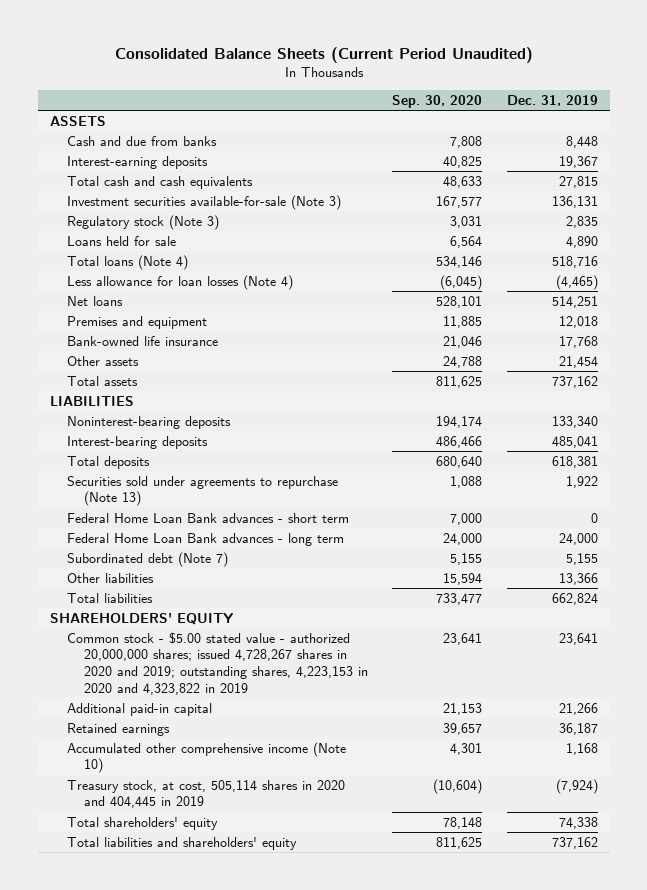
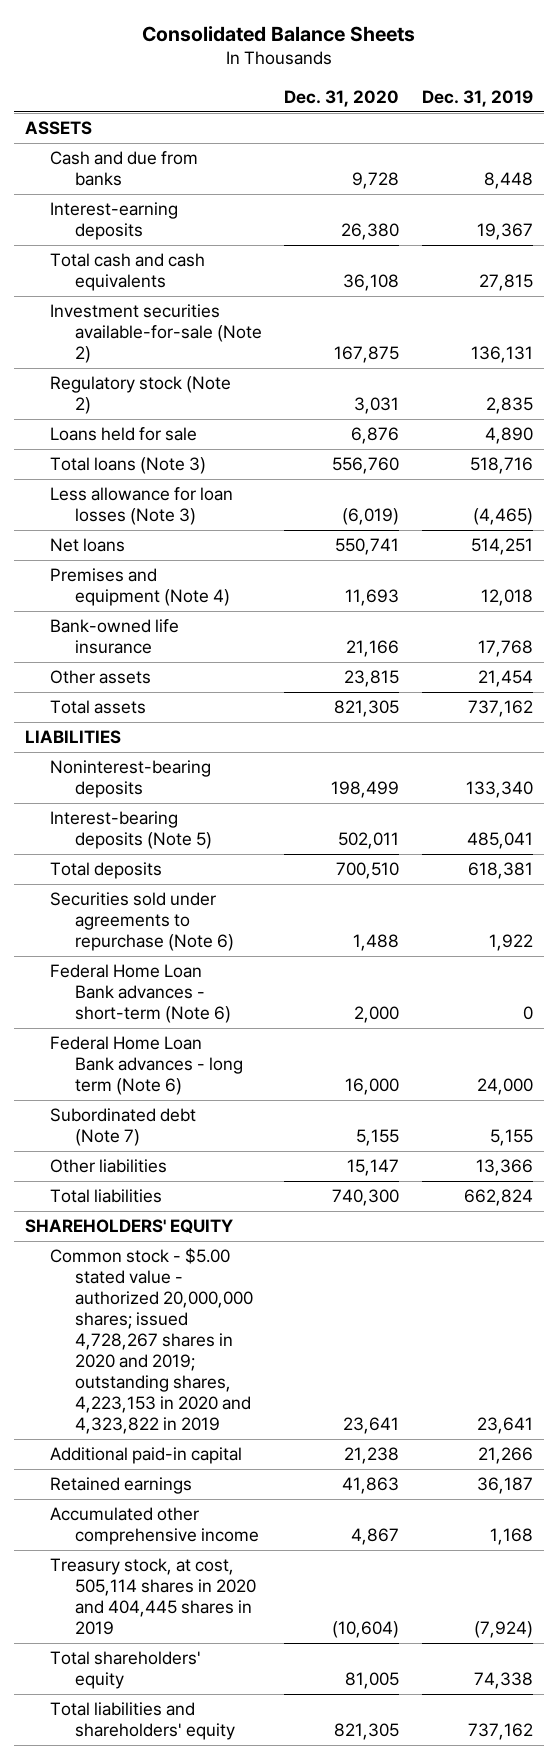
- Consolidated Balance Sheets (Current Period Unaudited)
+ Consolidated Balance Sheets
- | Sep. 30, 2020 | Dec. 31, 2019
+ | Dec. 31, 2020 | Dec. 31, 2019
- Investment securities available-for-sale (Note 3) | 167,577 | 136,131
- Regulatory stock (Note 3) | 3,031 | 2,835
+ Investment securities available-for-sale (Note 2) | 167,875 | 136,131
+ Regulatory stock (Note 2) | 3,031 | 2,835
- Total loans (Note 4) | 534,146 | 518,716
- Less allowance for loan losses (Note 4) | (6,045) | (4,465)
+ Total loans (Note 3) | 556,760 | 518,716
+ Less allowance for loan losses (Note 3) | (6,019) | (4,465)
- Premises and equipment | 11,885 | 12,018
+ Premises and equipment (Note 4) | 11,693 | 12,018
- Interest-bearing deposits | 486,466 | 485,041
+ Interest-bearing deposits (Note 5) | 502,011 | 485,041
- Securities sold under agreements to repurchase (Note 13) | 1,088 | 1,922
- Federal Home Loan Bank advances - short term | 7,000 | 0
- Federal Home Loan Bank advances - long term | 24,000 | 24,000
+ Securities sold under agreements to repurchase (Note 6) | 1,488 | 1,922
+ Federal Home Loan Bank advances - short-term (Note 6) | 2,000 | 0
+ Federal Home Loan Bank advances - long term (Note 6) | 16,000 | 24,000
- Accumulated other comprehensive income (Note 10) | 4,301 | 1,168
- Treasury stock, at cost, 505,114 shares in 2020 and 404,445 in 2019 | (10,604) | (7,924)
+ Accumulated other comprehensive income | 4,867 | 1,168
+ Treasury stock, at cost, 505,114 shares in 2020 and 404,445 shares in 2019 | (10,604) | (7,924)

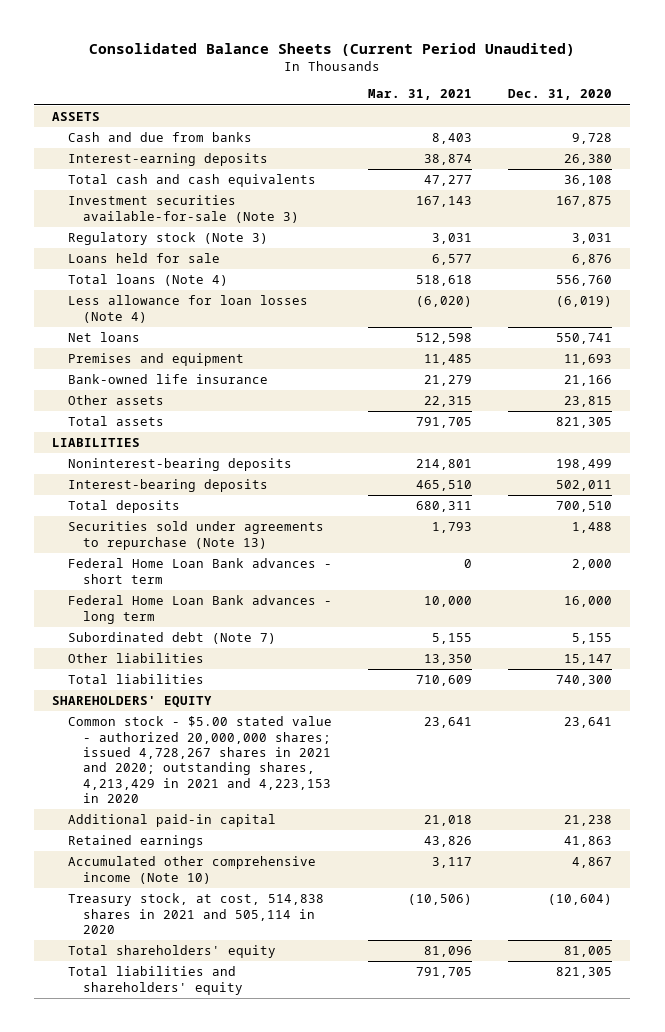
- Consolidated Balance Sheets
+ Consolidated Balance Sheets (Current Period Unaudited)
- | Dec. 31, 2020 | Dec. 31, 2019
+ | Mar. 31, 2021 | Dec. 31, 2020
- Investment securities available-for-sale (Note 2) | 167,875 | 136,131
- Regulatory stock (Note 2) | 3,031 | 2,835
+ Investment securities available-for-sale (Note 3) | 167,143 | 167,875
+ Regulatory stock (Note 3) | 3,031 | 3,031
- Total loans (Note 3) | 556,760 | 518,716
- Less allowance for loan losses (Note 3) | (6,019) | (4,465)
+ Total loans (Note 4) | 518,618 | 556,760
+ Less allowance for loan losses (Note 4) | (6,020) | (6,019)
- Premises and equipment (Note 4) | 11,693 | 12,018
+ Premises and equipment | 11,485 | 11,693
- Interest-bearing deposits (Note 5) | 502,011 | 485,041
+ Interest-bearing deposits | 465,510 | 502,011
- Securities sold under agreements to repurchase (Note 6) | 1,488 | 1,922
- Federal Home Loan Bank advances - short-term (Note 6) | 2,000 | 0
- Federal Home Loan Bank advances - long term (Note 6) | 16,000 | 24,000
+ Securities sold under agreements to repurchase (Note 13) | 1,793 | 1,488
+ Federal Home Loan Bank advances - short term | 0 | 2,000
+ Federal Home Loan Bank advances - long term | 10,000 | 16,000
- Common stock - $5.00 stated value - authorized 20,000,000 shares; issued 4,728,267 shares in 2020 and 2019; outstanding shares, 4,223,153 in 2020 and 4,323,822 in 2019 | 23,641 | 23,641
+ Common stock - $5.00 stated value - authorized 20,000,000 shares; issued 4,728,267 shares in 2021 and 2020; outstanding shares, 4,213,429 in 2021 and 4,223,153 in 2020 | 23,641 | 23,641
- Accumulated other comprehensive income | 4,867 | 1,168
- Treasury stock, at cost, 505,114 shares in 2020 and 404,445 shares in 2019 | (10,604) | (7,924)
+ Accumulated other comprehensive income (Note 10) | 3,117 | 4,867
+ Treasury stock, at cost, 514,838 shares in 2021 and 505,114 in 2020 | (10,506) | (10,604)

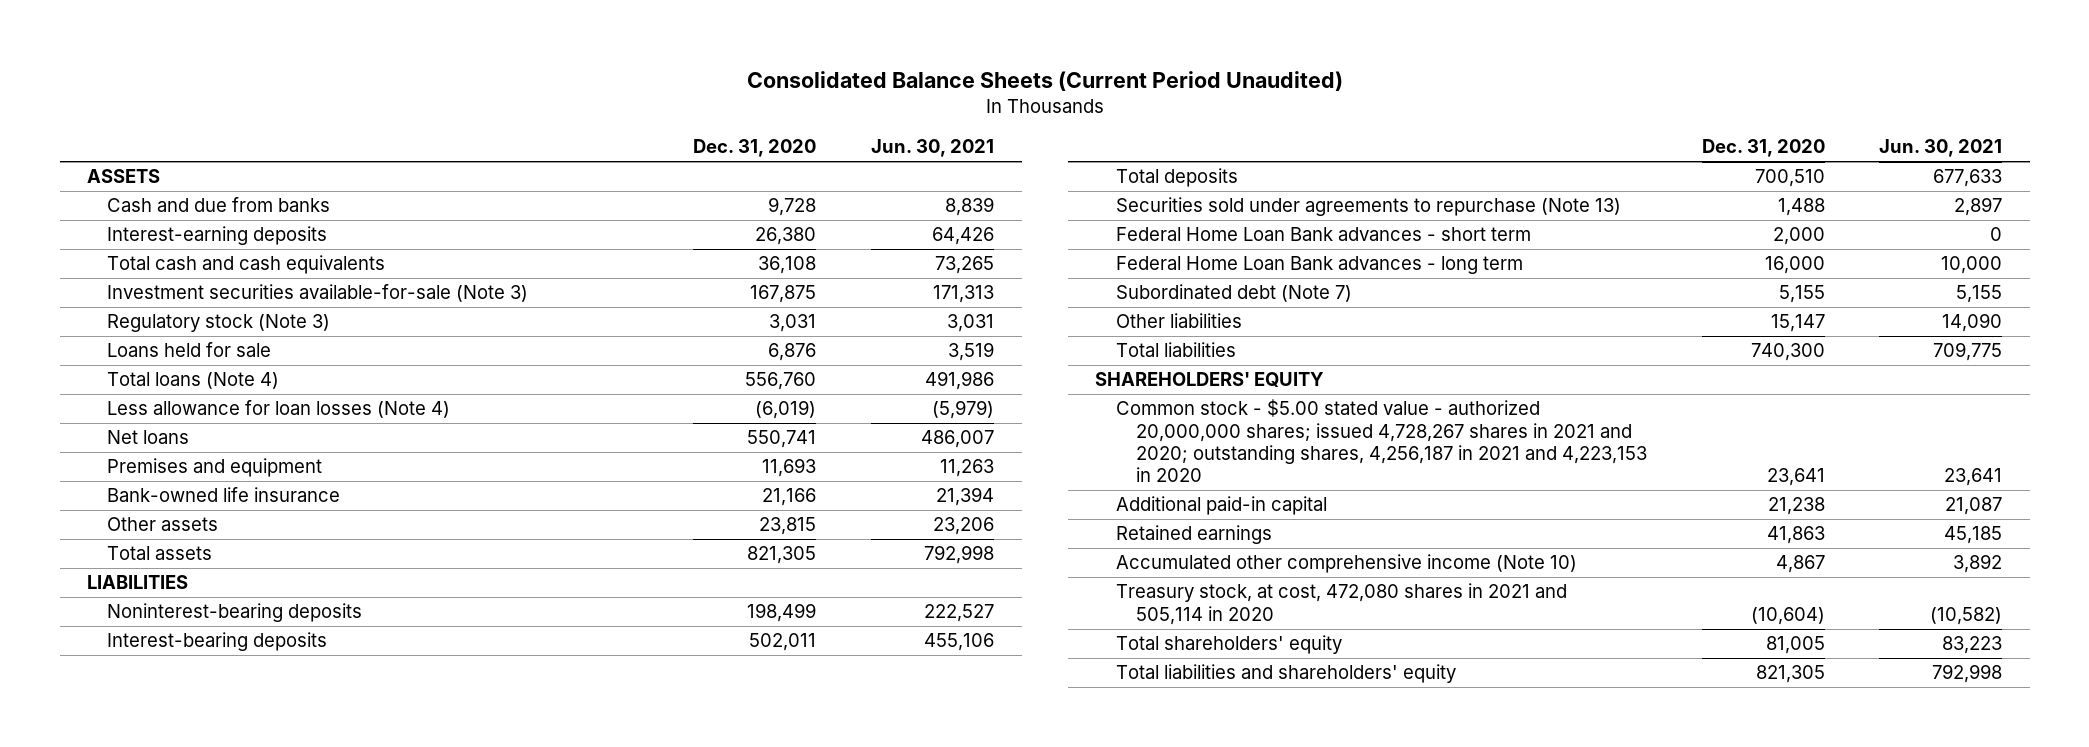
- | Mar. 31, 2021 | Dec. 31, 2020
+ | Dec. 31, 2020 | Jun. 30, 2021
- Common stock - $5.00 stated value - authorized 20,000,000 shares; issued 4,728,267 shares in 2021 and 2020; outstanding shares, 4,213,429 in 2021 and 4,223,153 in 2020 | 23,641 | 23,641
+ Common stock - $5.00 stated value - authorized 20,000,000 shares; issued 4,728,267 shares in 2021 and 2020; outstanding shares, 4,256,187 in 2021 and 4,223,153 in 2020 | 23,641 | 23,641
- Treasury stock, at cost, 514,838 shares in 2021 and 505,114 in 2020 | (10,506) | (10,604)
+ Treasury stock, at cost, 472,080 shares in 2021 and 505,114 in 2020 | (10,604) | (10,582)

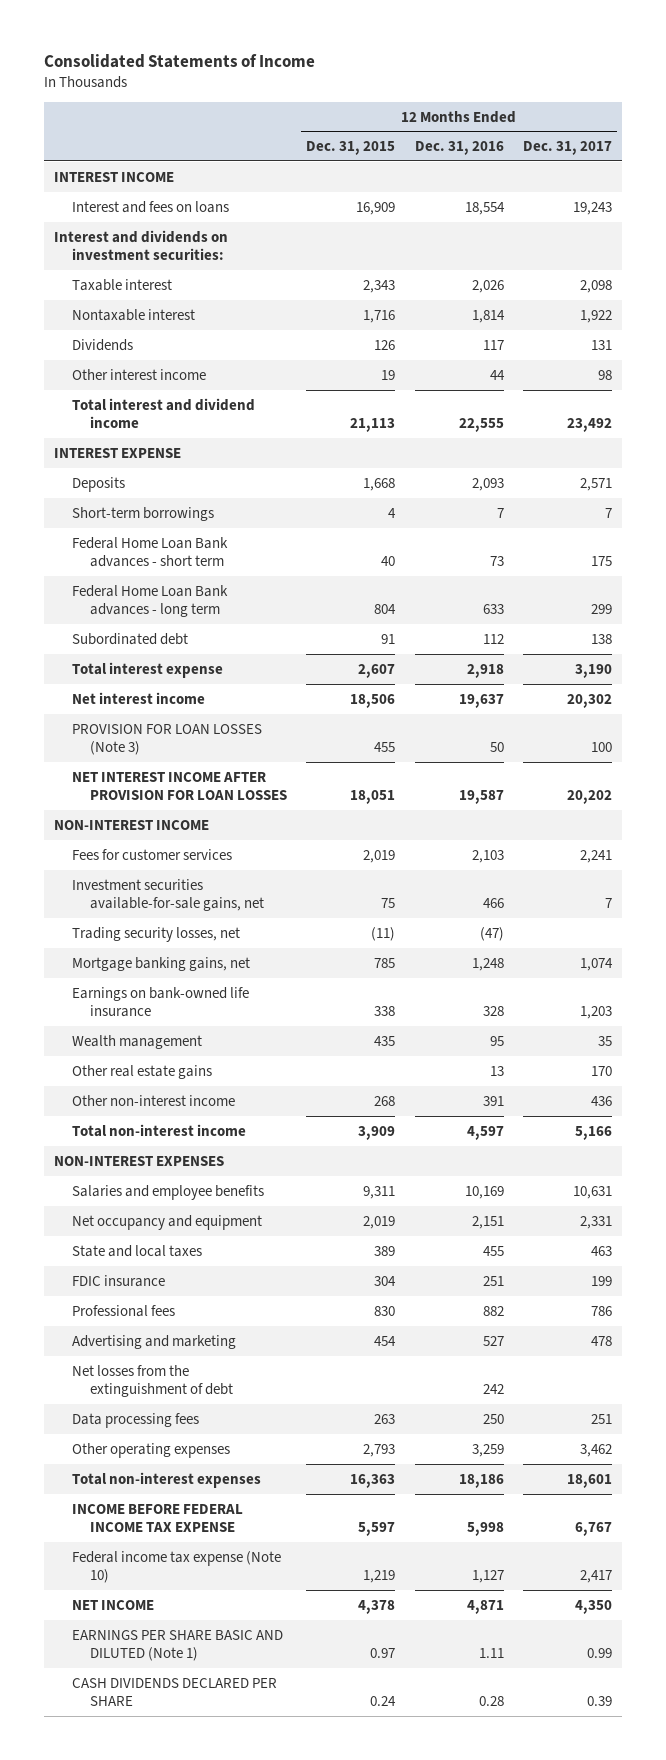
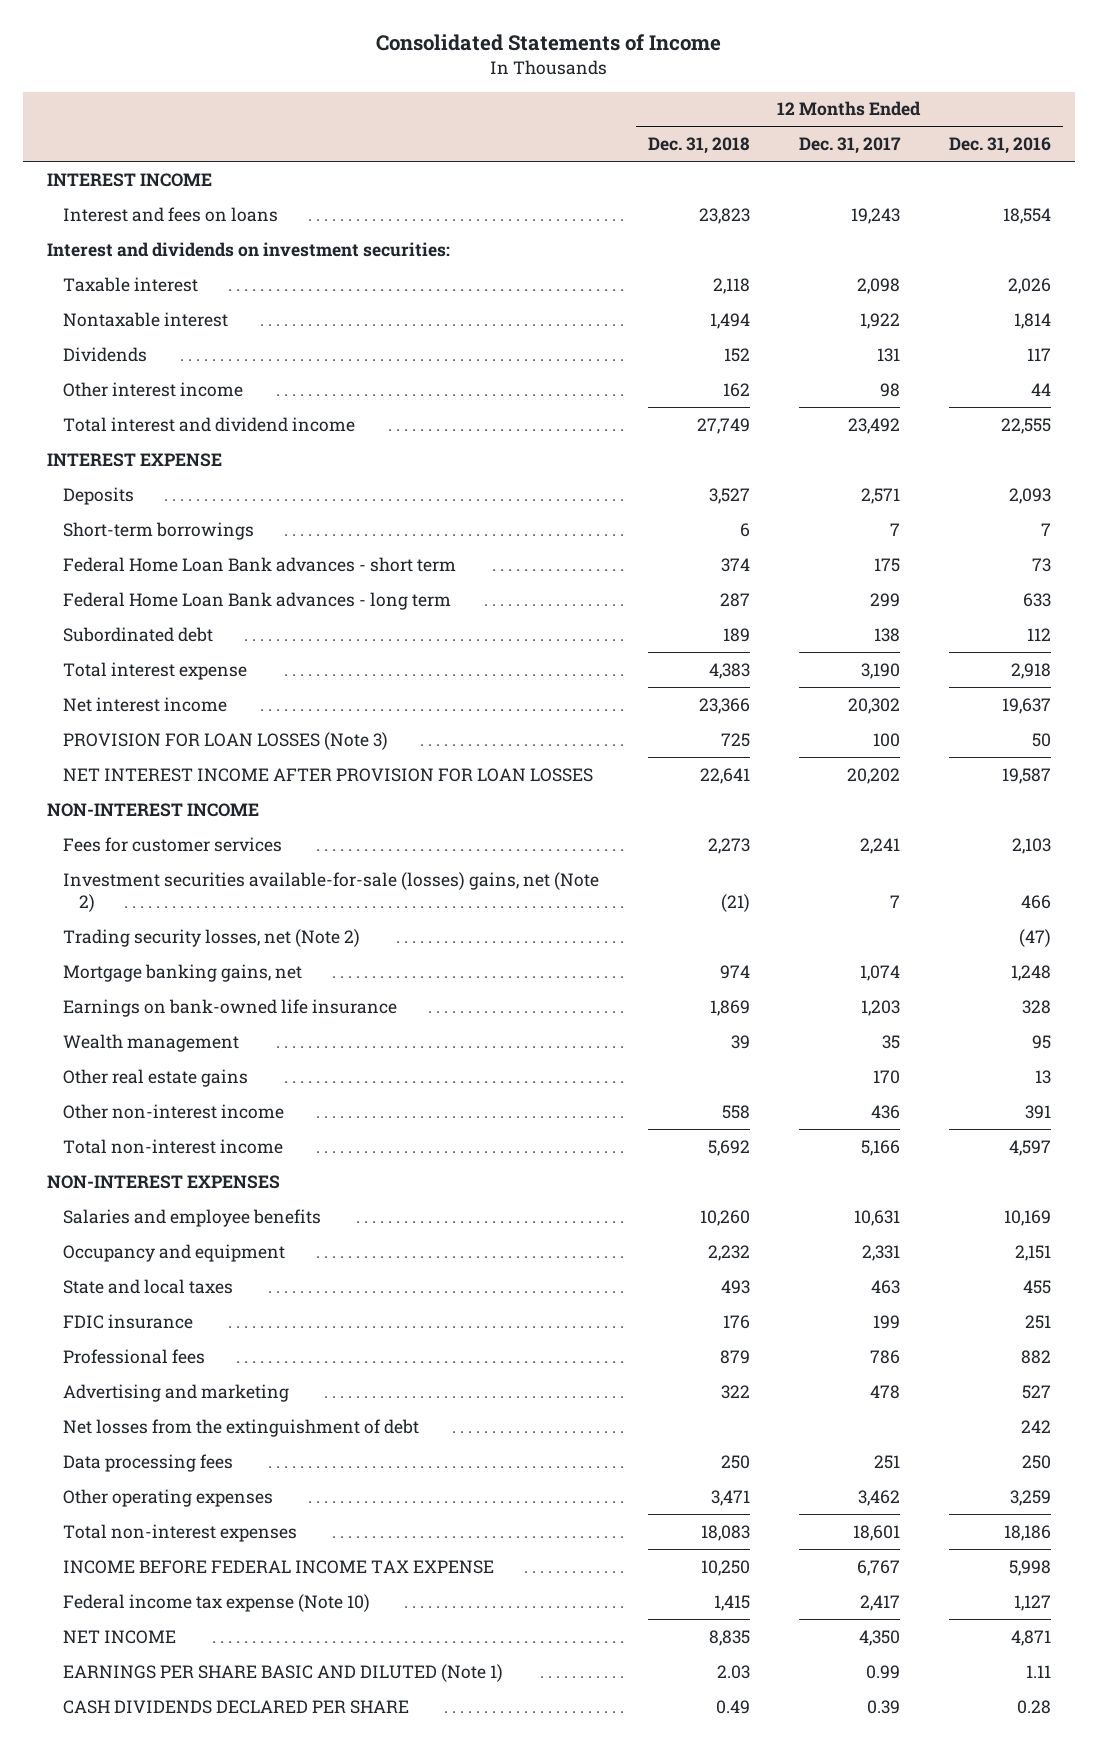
- | 12 Months Ended Dec. 31, 2015 | 12 Months Ended Dec. 31, 2016 | 12 Months Ended Dec. 31, 2017
+ | 12 Months Ended Dec. 31, 2018 | 12 Months Ended Dec. 31, 2017 | 12 Months Ended Dec. 31, 2016
- Investment securities available-for-sale gains, net | 75 | 466 | 7
- Trading security losses, net | (11) | (47) |
+ Investment securities available-for-sale (losses) gains, net (Note 2) | (21) | 7 | 466
+ Trading security losses, net (Note 2) | | | (47)
- Net occupancy and equipment | 2,019 | 2,151 | 2,331
+ Occupancy and equipment | 2,232 | 2,331 | 2,151

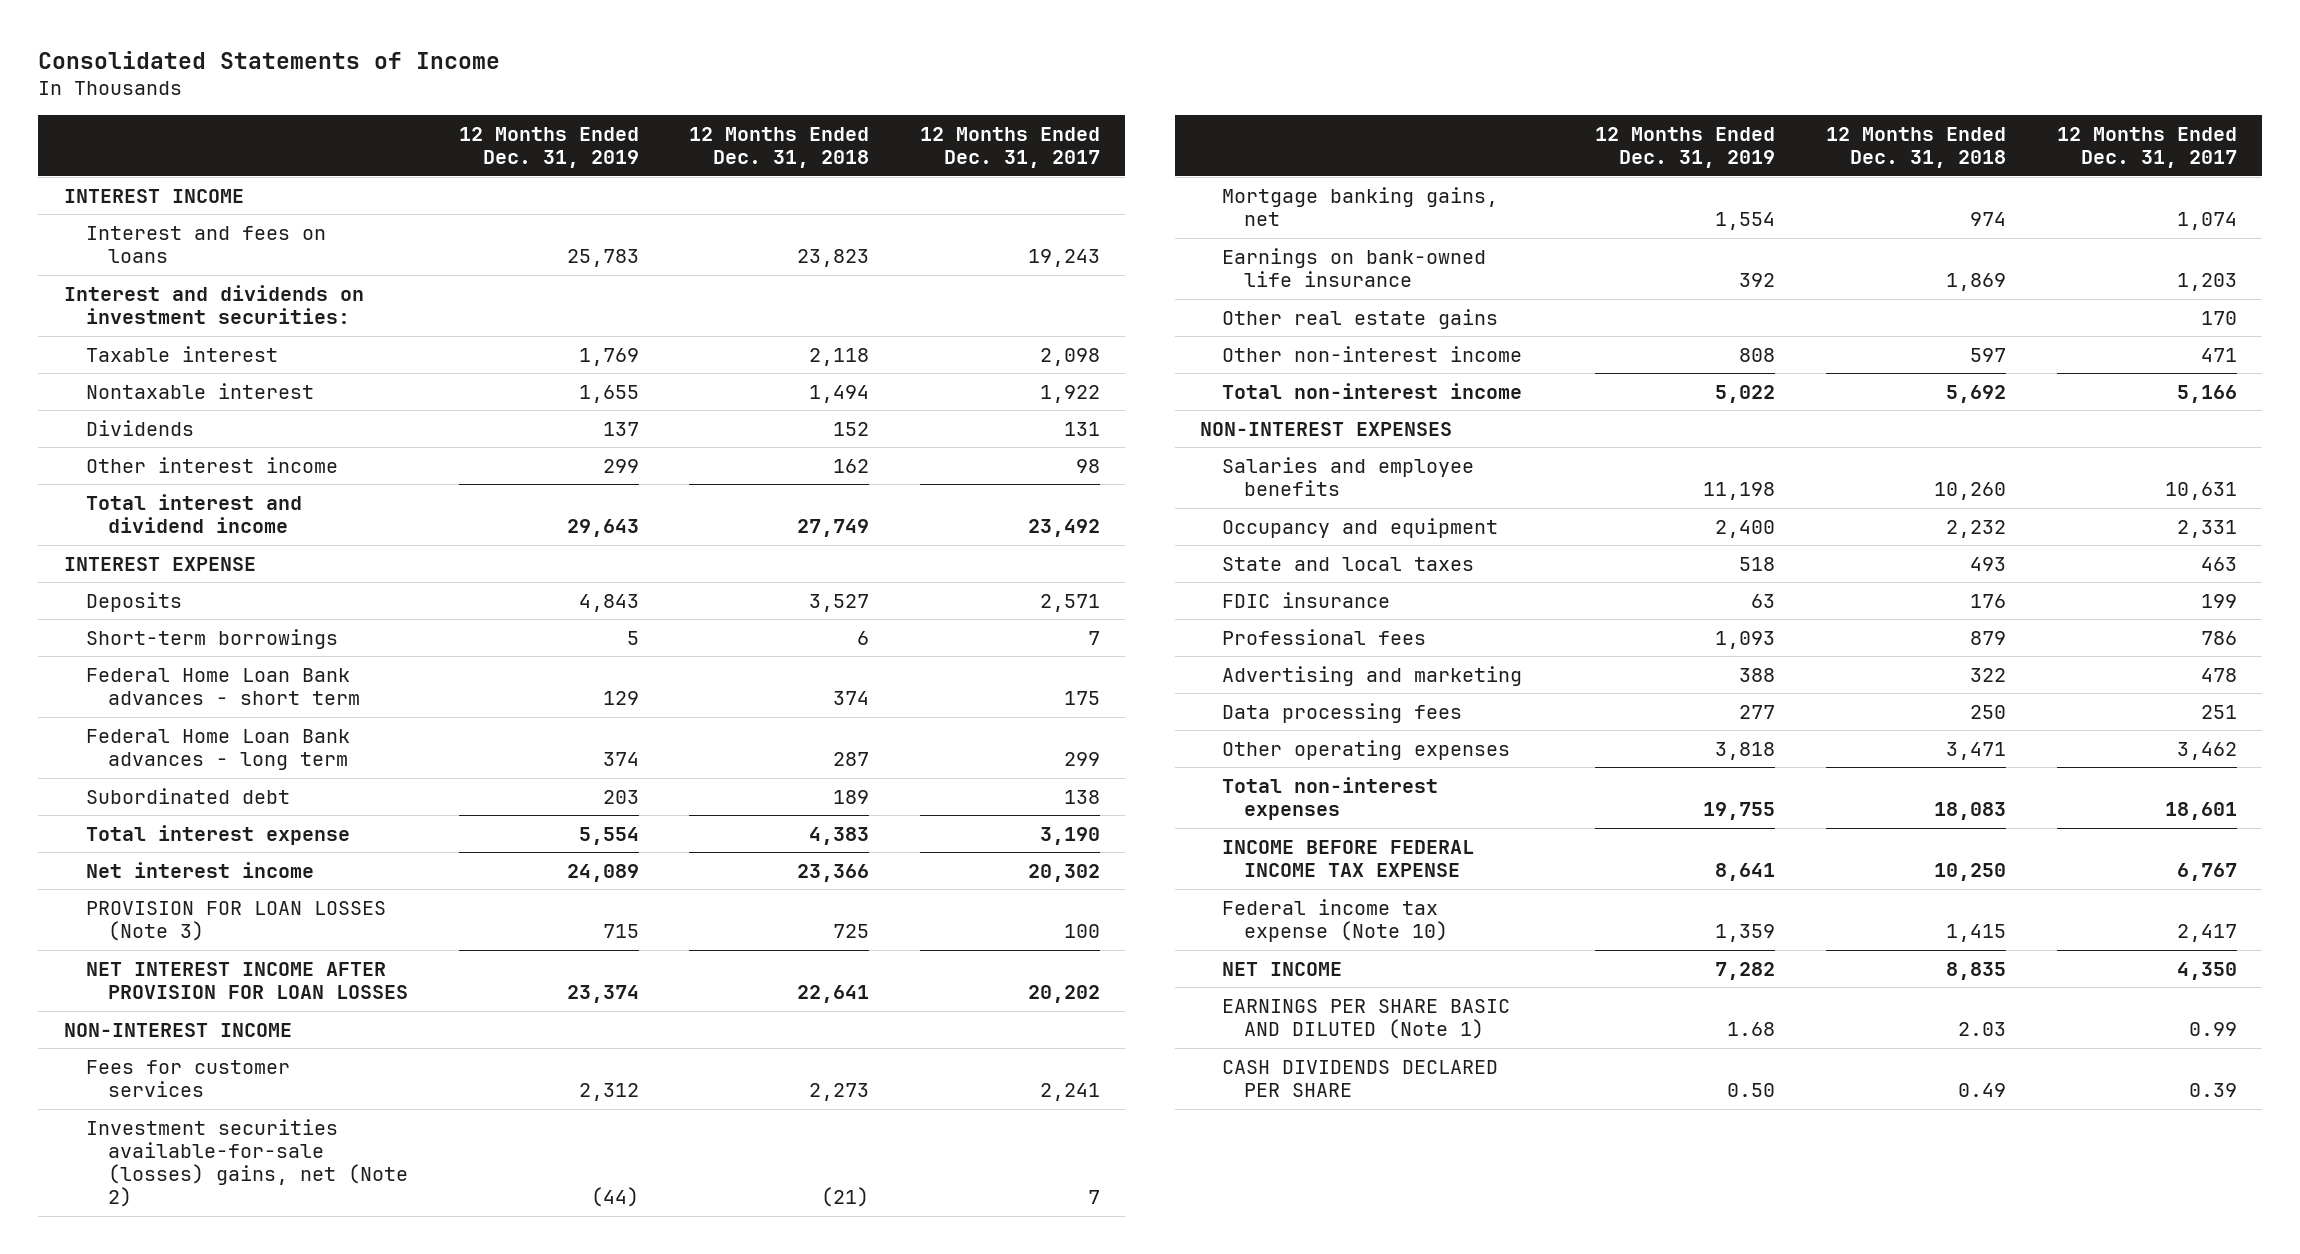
- | 12 Months Ended Dec. 31, 2018 | 12 Months Ended Dec. 31, 2017 | 12 Months Ended Dec. 31, 2016
+ | 12 Months Ended Dec. 31, 2019 | 12 Months Ended Dec. 31, 2018 | 12 Months Ended Dec. 31, 2017
- Trading security losses, net (Note 2) | | | (47)
- Wealth management | 39 | 35 | 95
- Other non-interest income | 558 | 436 | 391
+ Other non-interest income | 808 | 597 | 471
- Net losses from the extinguishment of debt | | | 242

